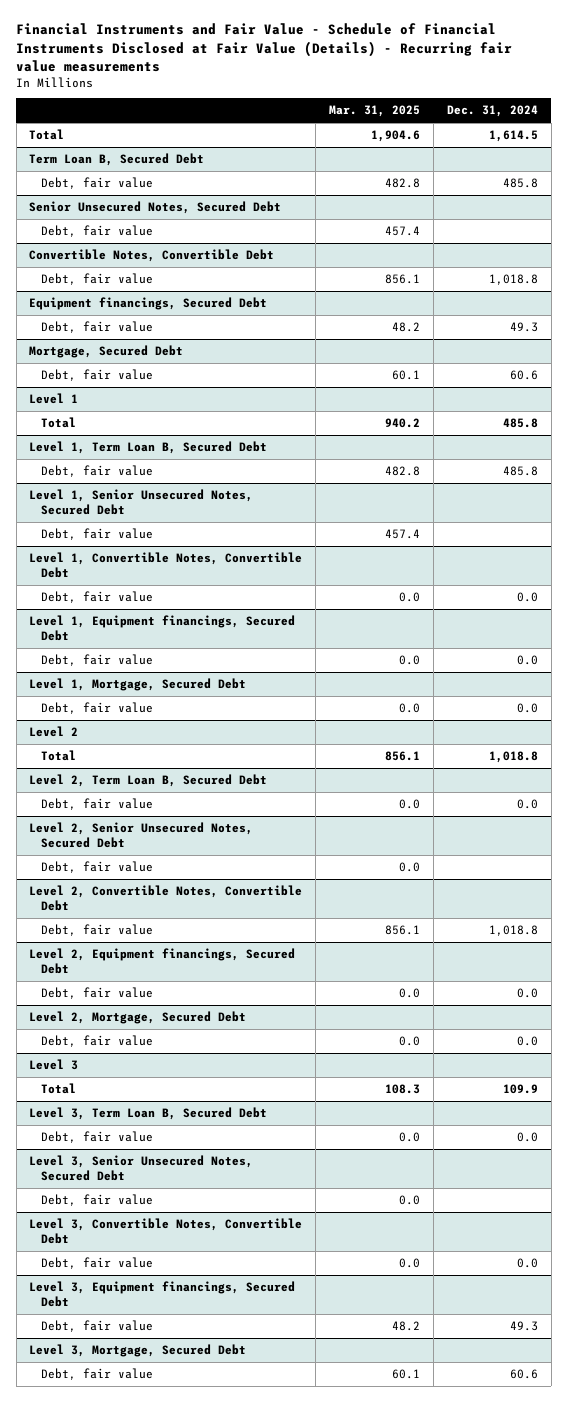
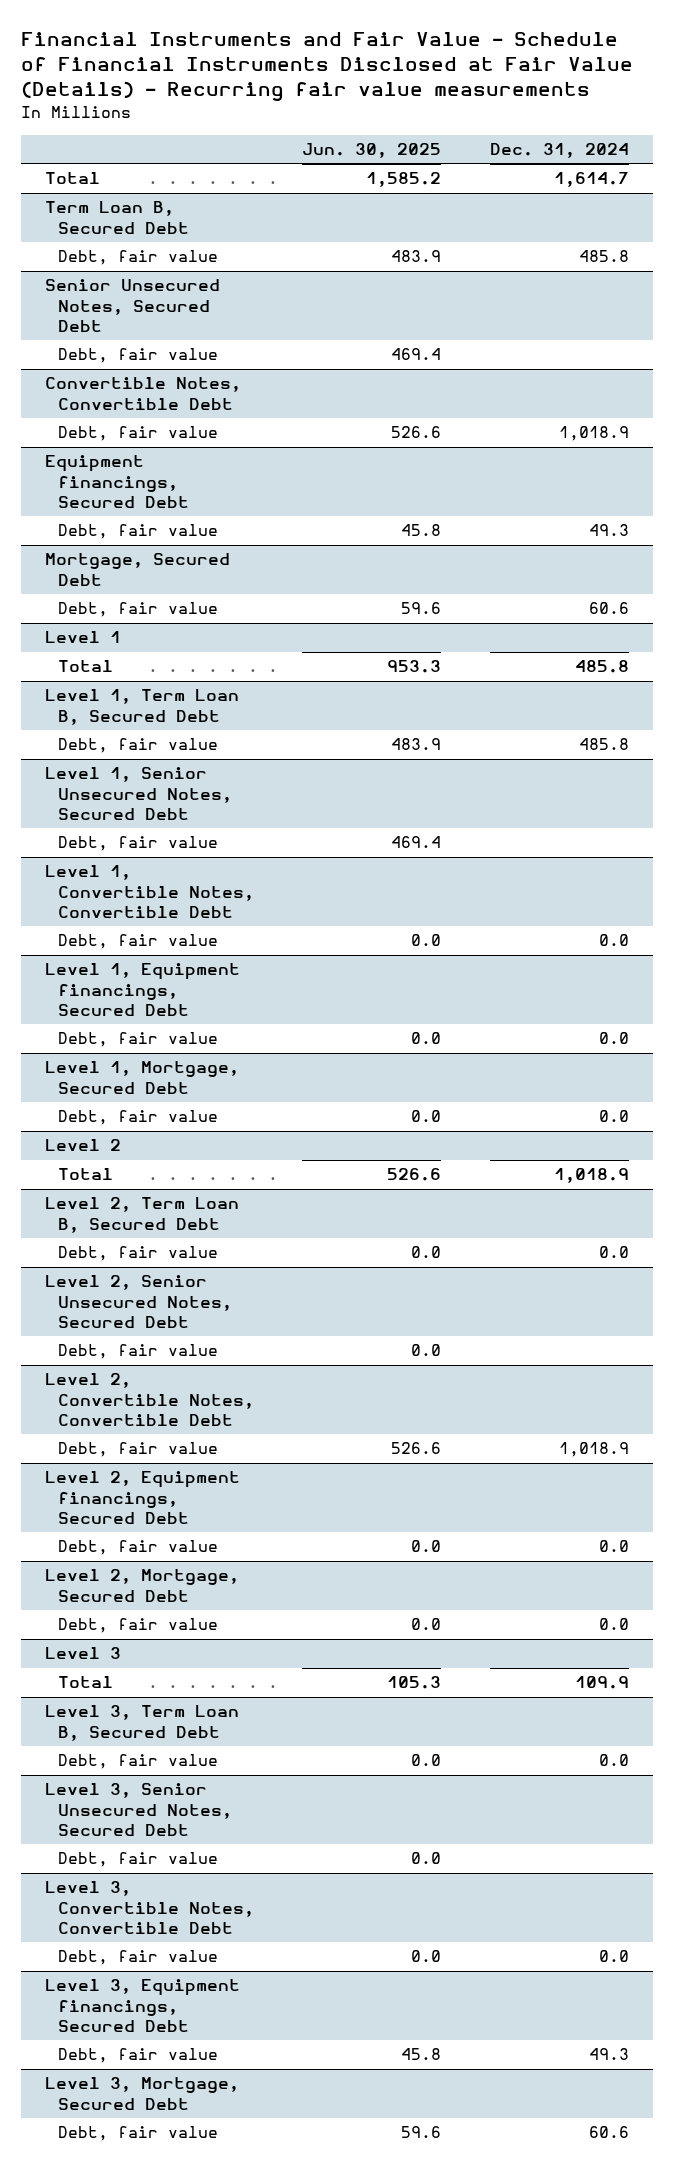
- | Mar. 31, 2025 | Dec. 31, 2024
+ | Jun. 30, 2025 | Dec. 31, 2024
- Total | 1,904.6 | 1,614.5
+ Total | 1,585.2 | 1,614.7
@ Convertible Notes, Convertible Debt
- Debt, fair value | 856.1 | 1,018.8
+ Debt, fair value | 526.6 | 1,018.9
@ Level 2
- Total | 856.1 | 1,018.8
+ Total | 526.6 | 1,018.9
@ Level 2, Convertible Notes, Convertible Debt
- Debt, fair value | 856.1 | 1,018.8
+ Debt, fair value | 526.6 | 1,018.9

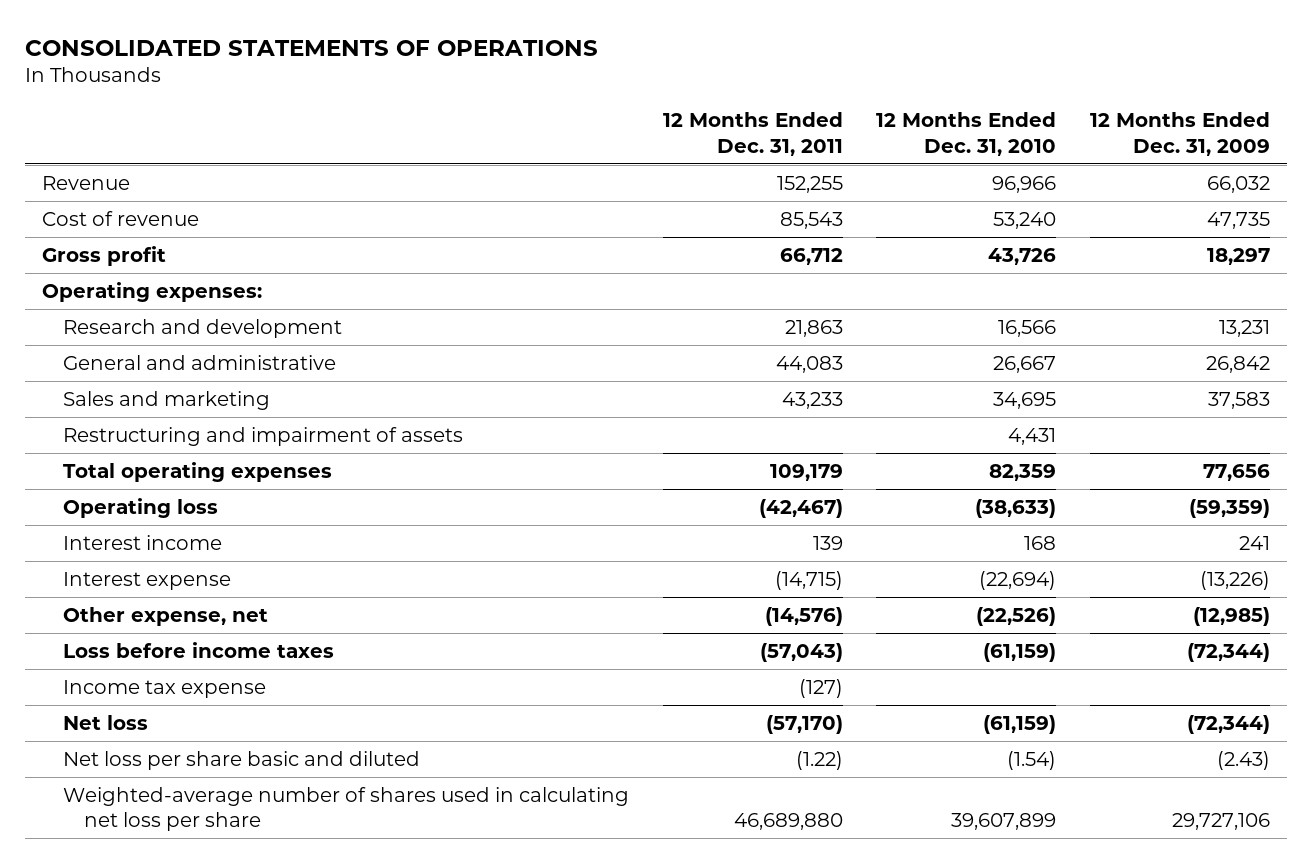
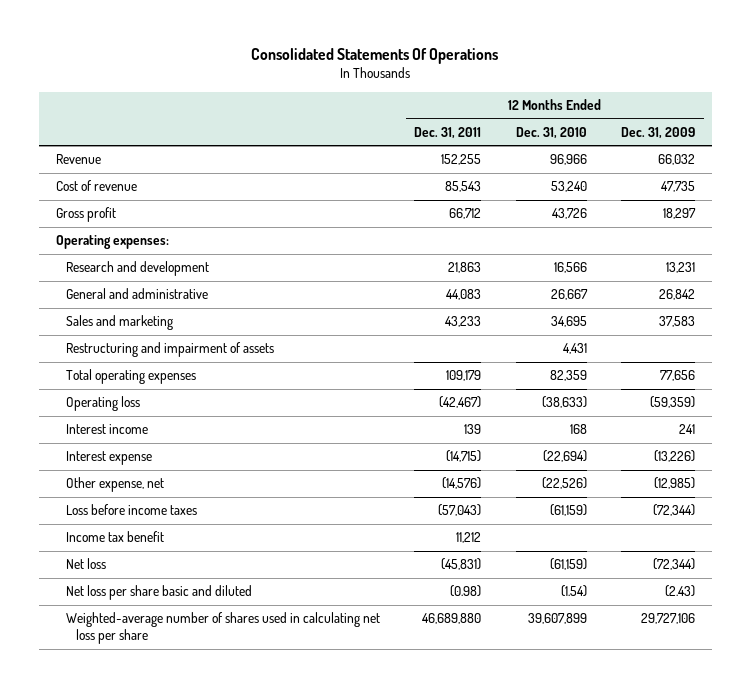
- CONSOLIDATED STATEMENTS OF OPERATIONS
+ Consolidated Statements Of Operations
- Income tax expense | (127) | |
- Net loss | (57,170) | (61,159) | (72,344)
- Net loss per share basic and diluted | (1.22) | (1.54) | (2.43)
+ Income tax benefit | 11,212 | |
+ Net loss | (45,831) | (61,159) | (72,344)
+ Net loss per share basic and diluted | (0.98) | (1.54) | (2.43)

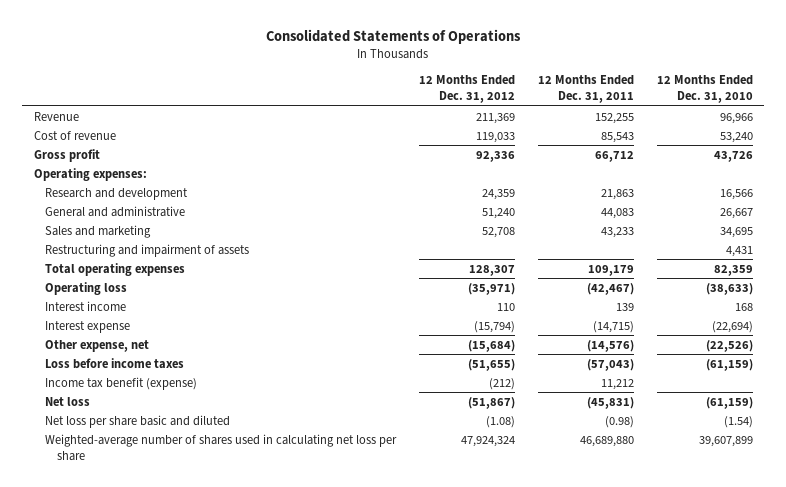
- Consolidated Statements Of Operations
+ Consolidated Statements of Operations
- | 12 Months Ended Dec. 31, 2011 | 12 Months Ended Dec. 31, 2010 | 12 Months Ended Dec. 31, 2009
+ | 12 Months Ended Dec. 31, 2012 | 12 Months Ended Dec. 31, 2011 | 12 Months Ended Dec. 31, 2010
- Income tax benefit | 11,212 | |
+ Income tax benefit (expense) | (212) | 11,212 |

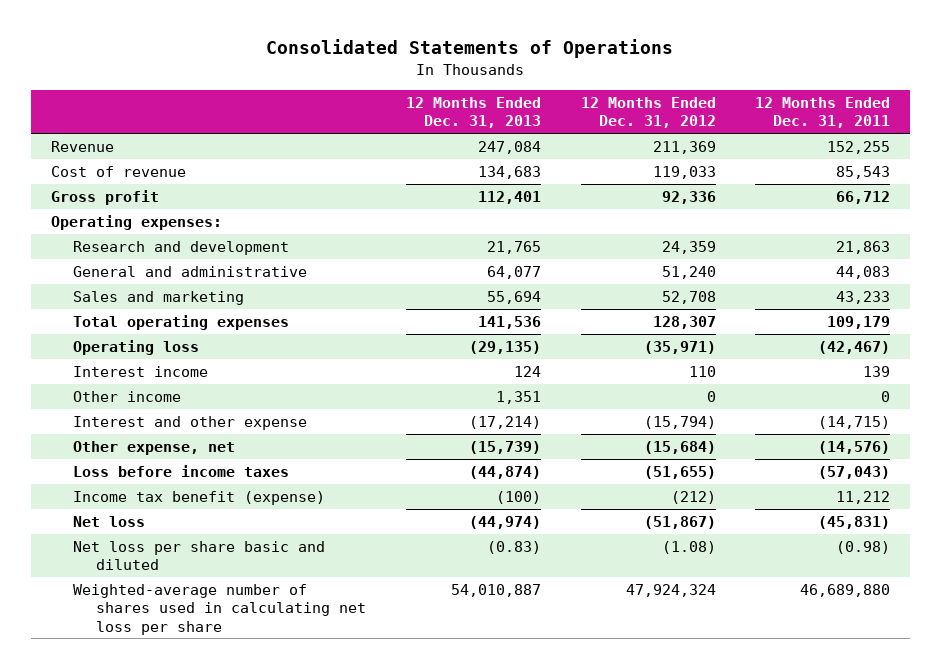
- | 12 Months Ended Dec. 31, 2012 | 12 Months Ended Dec. 31, 2011 | 12 Months Ended Dec. 31, 2010
+ | 12 Months Ended Dec. 31, 2013 | 12 Months Ended Dec. 31, 2012 | 12 Months Ended Dec. 31, 2011
- Restructuring and impairment of assets | | | 4,431
- Interest expense | (15,794) | (14,715) | (22,694)
+ Other income | 1,351 | 0 | 0
+ Interest and other expense | (17,214) | (15,794) | (14,715)

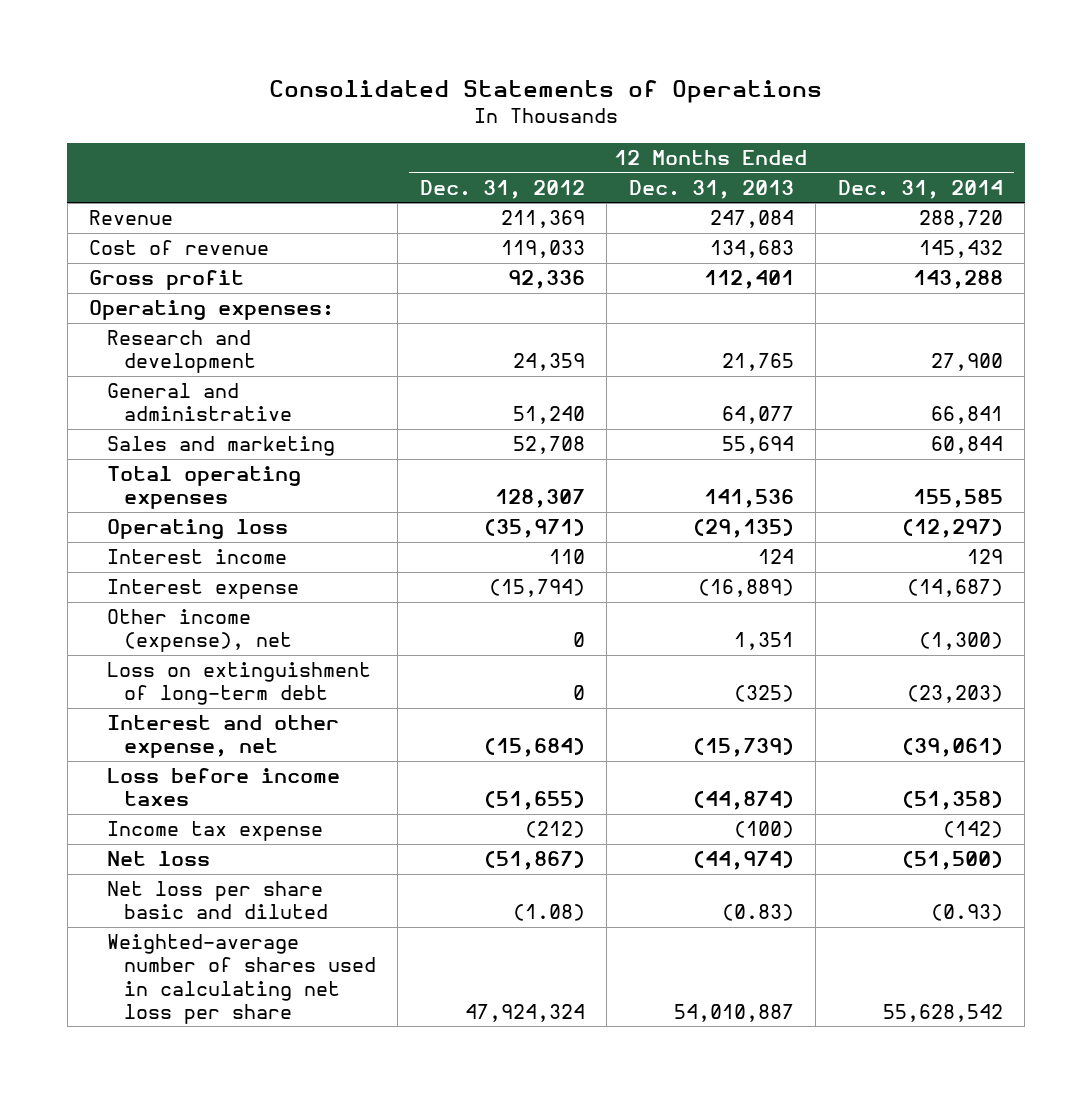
- | 12 Months Ended Dec. 31, 2013 | 12 Months Ended Dec. 31, 2012 | 12 Months Ended Dec. 31, 2011
+ | 12 Months Ended Dec. 31, 2012 | 12 Months Ended Dec. 31, 2013 | 12 Months Ended Dec. 31, 2014
- Other income | 1,351 | 0 | 0
- Interest and other expense | (17,214) | (15,794) | (14,715)
- Other expense, net | (15,739) | (15,684) | (14,576)
+ Interest expense | (15,794) | (16,889) | (14,687)
+ Other income (expense), net | 0 | 1,351 | (1,300)
+ Loss on extinguishment of long-term debt | 0 | (325) | (23,203)
+ Interest and other expense, net | (15,684) | (15,739) | (39,061)
- Income tax benefit (expense) | (100) | (212) | 11,212
+ Income tax expense | (212) | (100) | (142)

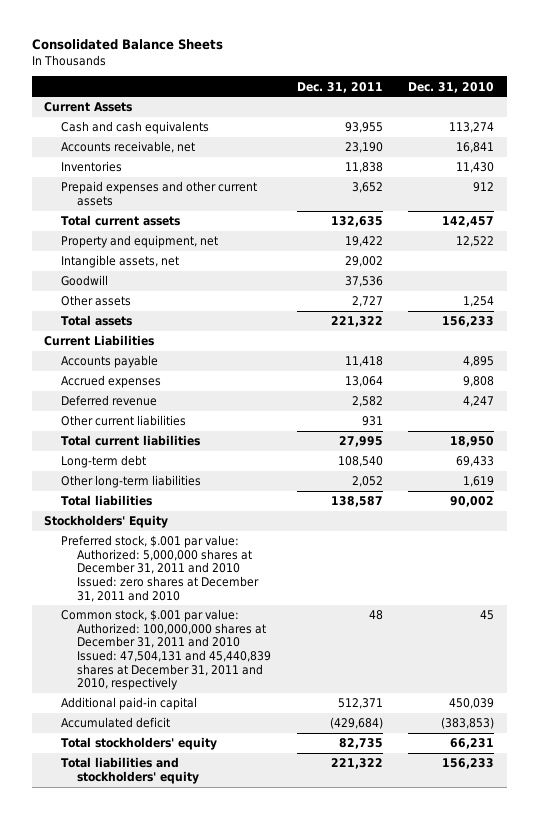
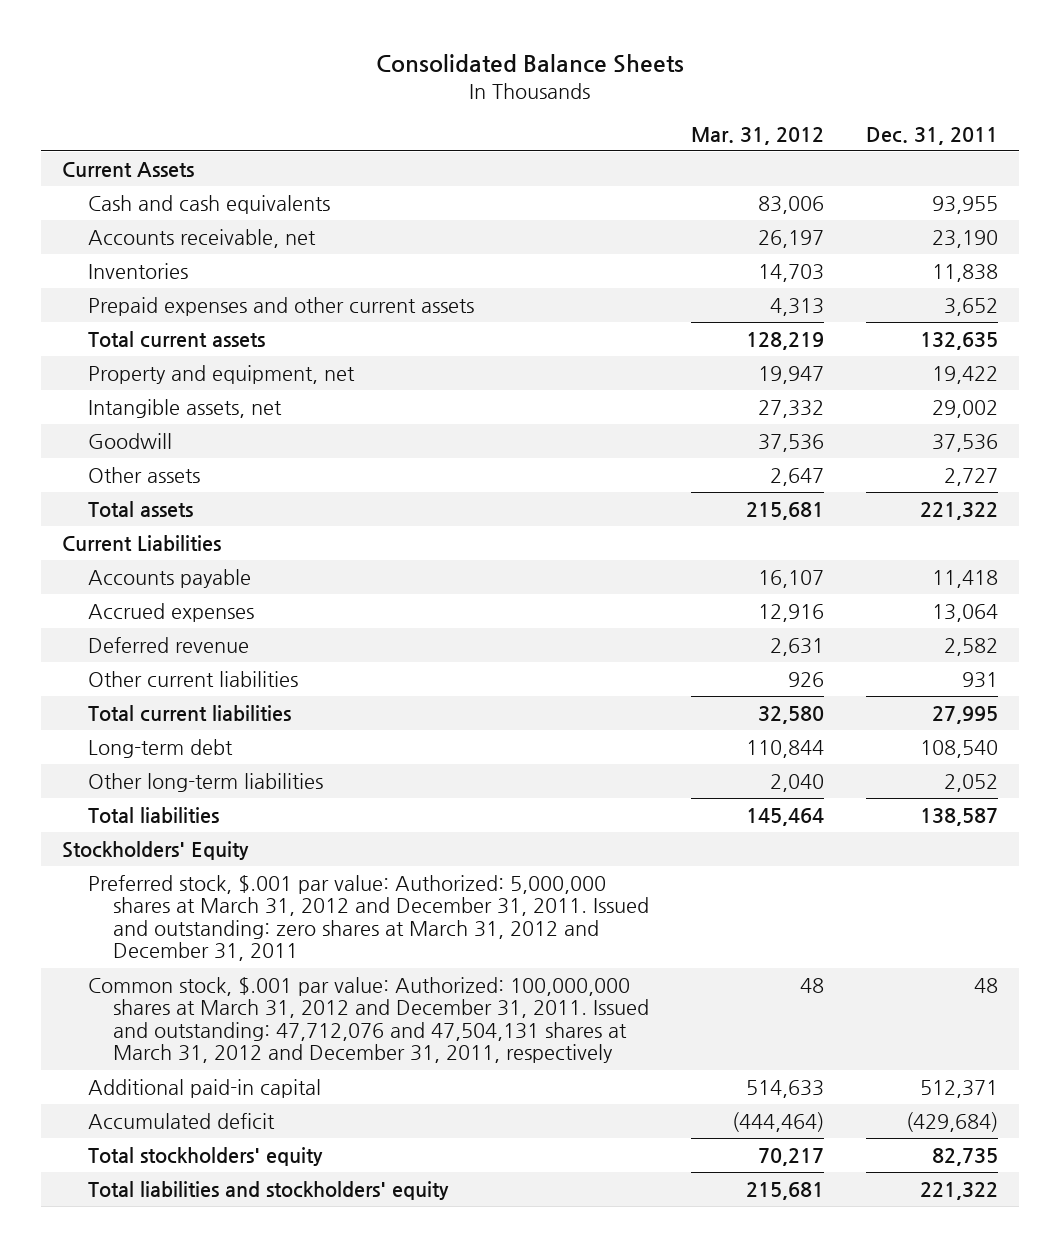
- | Dec. 31, 2011 | Dec. 31, 2010
+ | Mar. 31, 2012 | Dec. 31, 2011
- Preferred stock, $.001 par value: Authorized: 5,000,000 shares at December 31, 2011 and 2010 Issued: zero shares at December 31, 2011 and 2010
- Common stock, $.001 par value: Authorized: 100,000,000 shares at December 31, 2011 and 2010 Issued: 47,504,131 and 45,440,839 shares at December 31, 2011 and 2010, respectively | 48 | 45
+ Preferred stock, $.001 par value: Authorized: 5,000,000 shares at March 31, 2012 and December 31, 2011. Issued and outstanding: zero shares at March 31, 2012 and December 31, 2011
+ Common stock, $.001 par value: Authorized: 100,000,000 shares at March 31, 2012 and December 31, 2011. Issued and outstanding: 47,712,076 and 47,504,131 shares at March 31, 2012 and December 31, 2011, respectively | 48 | 48

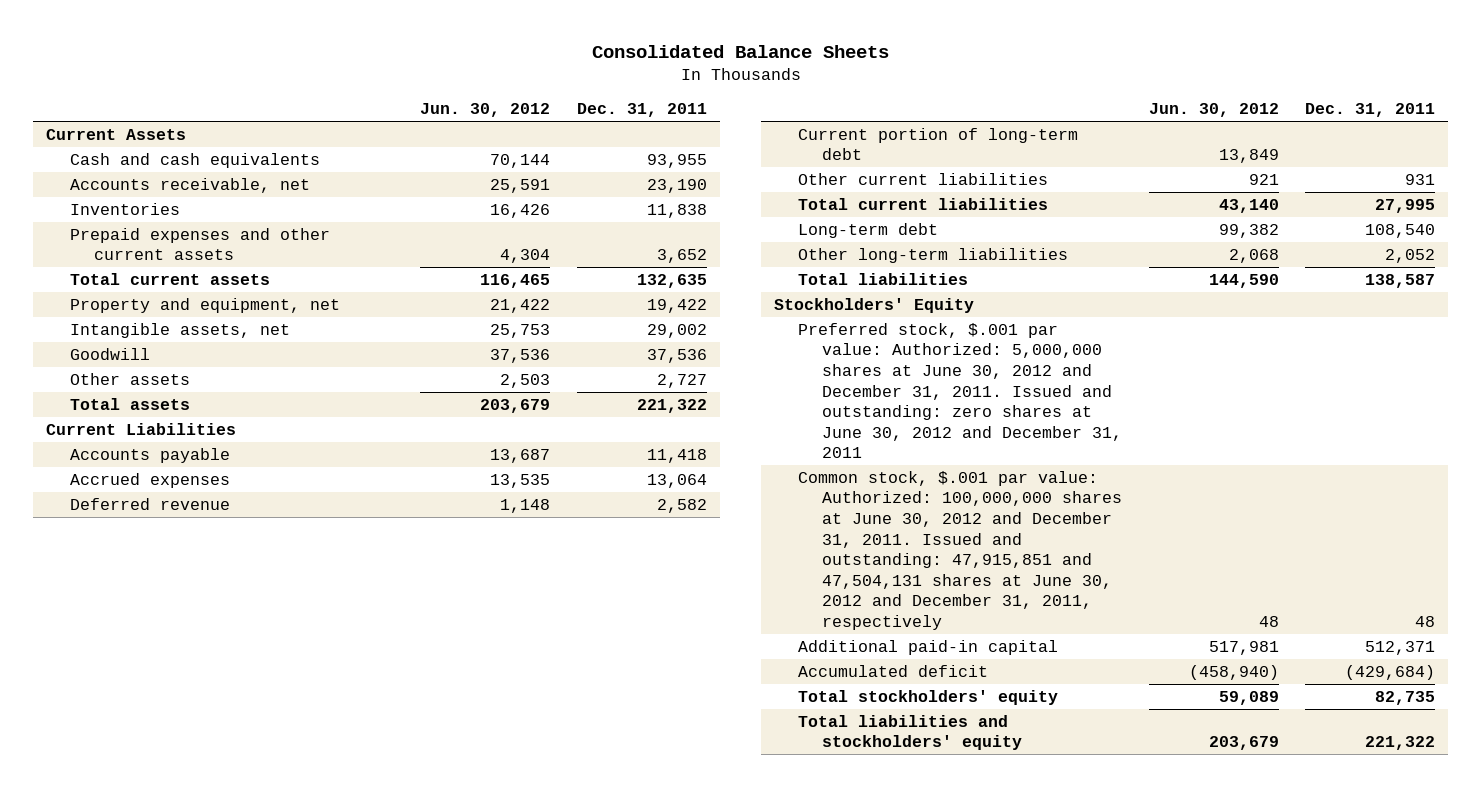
- | Mar. 31, 2012 | Dec. 31, 2011
+ | Jun. 30, 2012 | Dec. 31, 2011
+ Current portion of long-term debt | 13,849 |
- Preferred stock, $.001 par value: Authorized: 5,000,000 shares at March 31, 2012 and December 31, 2011. Issued and outstanding: zero shares at March 31, 2012 and December 31, 2011
- Common stock, $.001 par value: Authorized: 100,000,000 shares at March 31, 2012 and December 31, 2011. Issued and outstanding: 47,712,076 and 47,504,131 shares at March 31, 2012 and December 31, 2011, respectively | 48 | 48
+ Preferred stock, $.001 par value: Authorized: 5,000,000 shares at June 30, 2012 and December 31, 2011. Issued and outstanding: zero shares at June 30, 2012 and December 31, 2011
+ Common stock, $.001 par value: Authorized: 100,000,000 shares at June 30, 2012 and December 31, 2011. Issued and outstanding: 47,915,851 and 47,504,131 shares at June 30, 2012 and December 31, 2011, respectively | 48 | 48

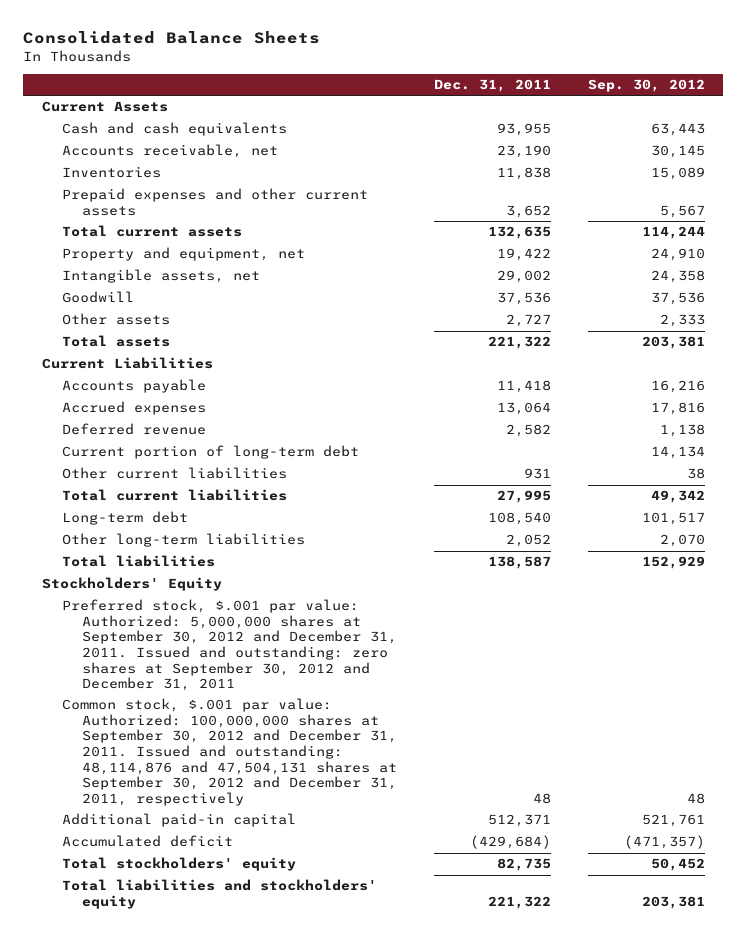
- | Jun. 30, 2012 | Dec. 31, 2011
+ | Dec. 31, 2011 | Sep. 30, 2012
- Preferred stock, $.001 par value: Authorized: 5,000,000 shares at June 30, 2012 and December 31, 2011. Issued and outstanding: zero shares at June 30, 2012 and December 31, 2011
- Common stock, $.001 par value: Authorized: 100,000,000 shares at June 30, 2012 and December 31, 2011. Issued and outstanding: 47,915,851 and 47,504,131 shares at June 30, 2012 and December 31, 2011, respectively | 48 | 48
+ Preferred stock, $.001 par value: Authorized: 5,000,000 shares at September 30, 2012 and December 31, 2011. Issued and outstanding: zero shares at September 30, 2012 and December 31, 2011
+ Common stock, $.001 par value: Authorized: 100,000,000 shares at September 30, 2012 and December 31, 2011. Issued and outstanding: 48,114,876 and 47,504,131 shares at September 30, 2012 and December 31, 2011, respectively | 48 | 48

